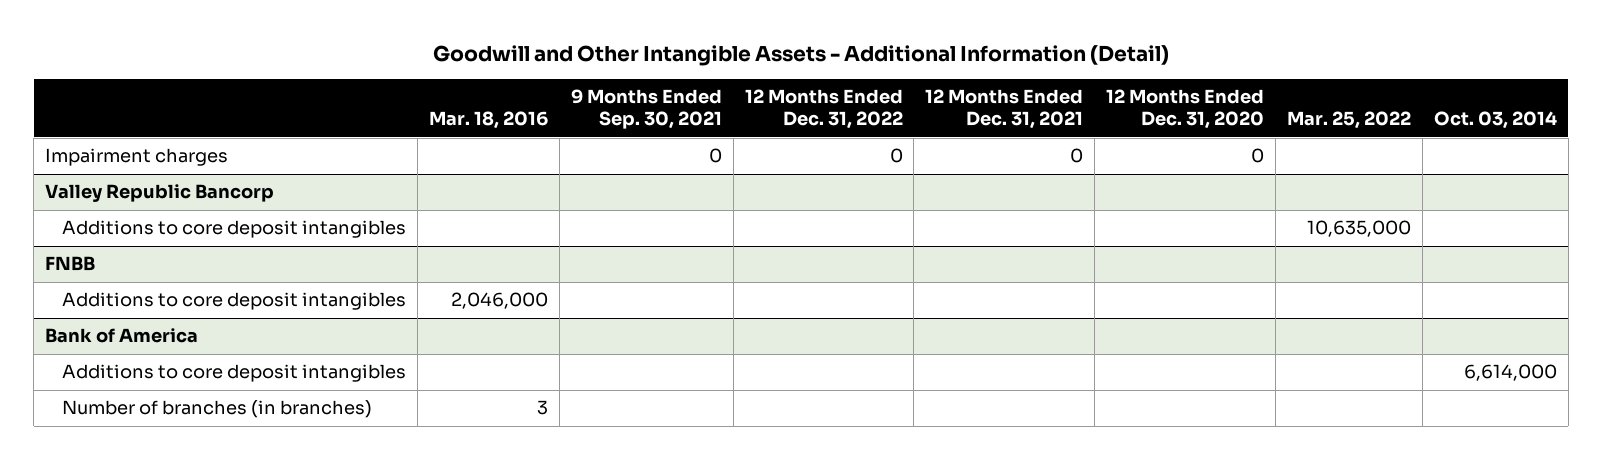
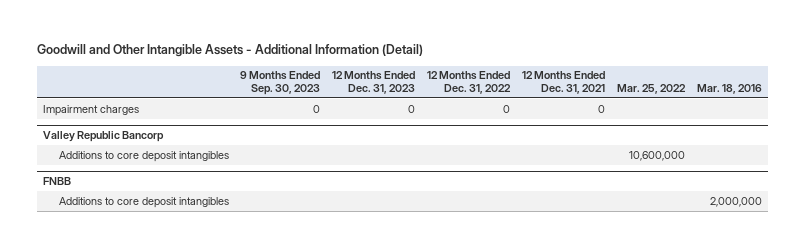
- | Mar. 18, 2016 | 9 Months Ended Sep. 30, 2021 | 12 Months Ended Dec. 31, 2022 | 12 Months Ended Dec. 31, 2021 | 12 Months Ended Dec. 31, 2020 | Mar. 25, 2022 | Oct. 03, 2014
+ | 9 Months Ended Sep. 30, 2023 | 12 Months Ended Dec. 31, 2023 | 12 Months Ended Dec. 31, 2022 | 12 Months Ended Dec. 31, 2021 | Mar. 25, 2022 | Mar. 18, 2016
@ Valley Republic Bancorp
- Additions to core deposit intangibles | | | | | | 10,635,000 |
+ Additions to core deposit intangibles | | | | | 10,600,000 |
@ FNBB
- Additions to core deposit intangibles | 2,046,000 | | | | | |
- Bank of America
- Additions to core deposit intangibles | | | | | | | 6,614,000
- Number of branches (in branches) | 3 | | | | | |
@ FNBB
+ Additions to core deposit intangibles | | | | | | 2,000,000

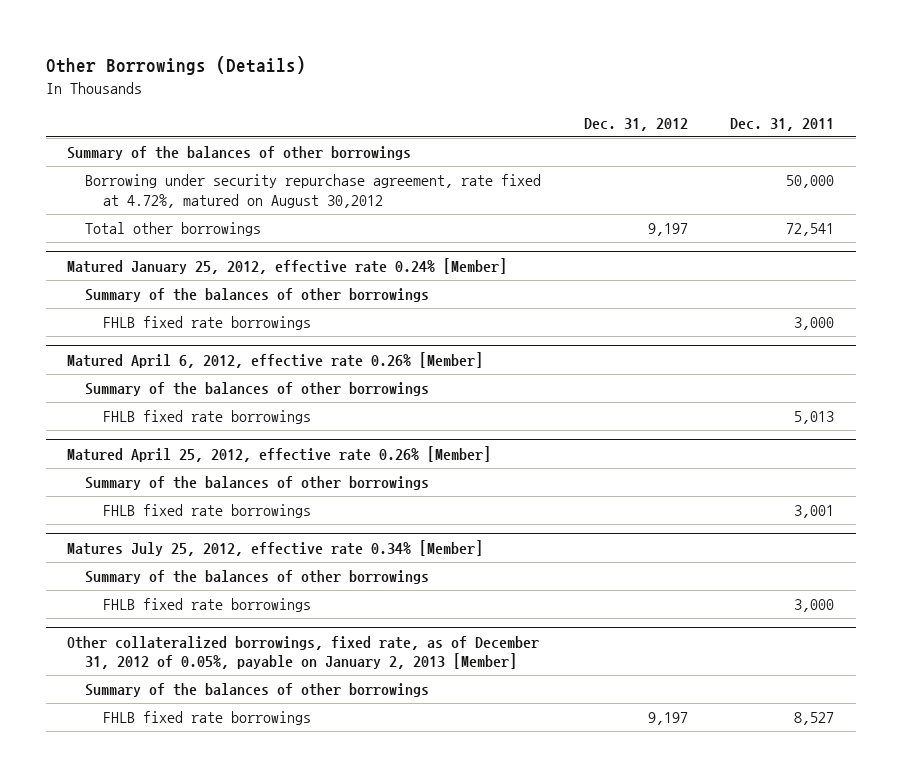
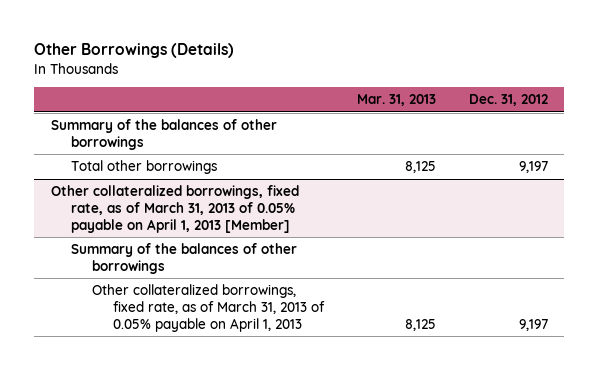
- | Dec. 31, 2012 | Dec. 31, 2011
+ | Mar. 31, 2013 | Dec. 31, 2012
- Borrowing under security repurchase agreement, rate fixed at 4.72%, matured on August 30,2012 | | 50,000
- Matured January 25, 2012, effective rate 0.24% [Member]
- Summary of the balances of other borrowings
- FHLB fixed rate borrowings | | 3,000
- Matured April 6, 2012, effective rate 0.26% [Member]
- Summary of the balances of other borrowings
- FHLB fixed rate borrowings | | 5,013
- Matured April 25, 2012, effective rate 0.26% [Member]
- Summary of the balances of other borrowings
- FHLB fixed rate borrowings | | 3,001
- Matures July 25, 2012, effective rate 0.34% [Member]
- Summary of the balances of other borrowings
- FHLB fixed rate borrowings | | 3,000
- Other collateralized borrowings, fixed rate, as of December 31, 2012 of 0.05%, payable on January 2, 2013 [Member]
+ Other collateralized borrowings, fixed rate, as of March 31, 2013 of 0.05% payable on April 1, 2013 [Member]
- FHLB fixed rate borrowings | 9,197 | 8,527
+ Other collateralized borrowings, fixed rate, as of March 31, 2013 of 0.05% payable on April 1, 2013 | 8,125 | 9,197

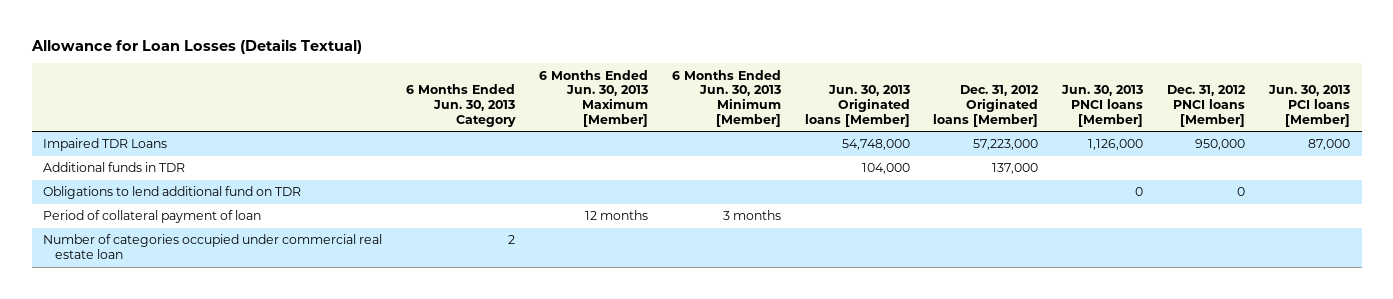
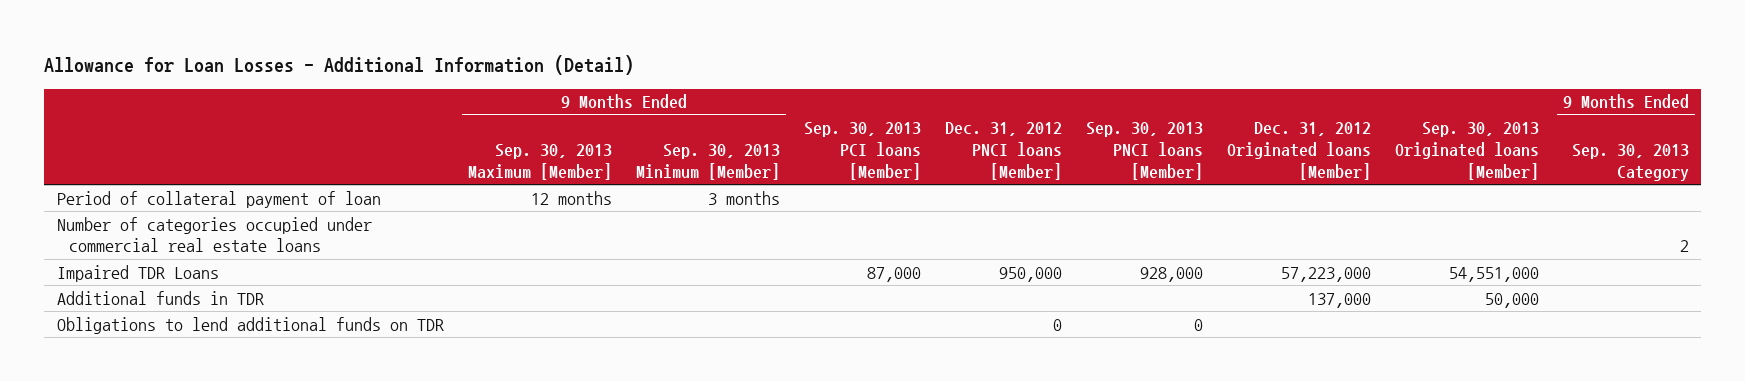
- Allowance for Loan Losses (Details Textual)
+ Allowance for Loan Losses - Additional Information (Detail)
- | 6 Months Ended Jun. 30, 2013 Category | 6 Months Ended Jun. 30, 2013 Maximum [Member] | 6 Months Ended Jun. 30, 2013 Minimum [Member] | Jun. 30, 2013 Originated loans [Member] | Dec. 31, 2012 Originated loans [Member] | Jun. 30, 2013 PNCI loans [Member] | Dec. 31, 2012 PNCI loans [Member] | Jun. 30, 2013 PCI loans [Member]
+ | 9 Months Ended Sep. 30, 2013 Maximum [Member] | 9 Months Ended Sep. 30, 2013 Minimum [Member] | Sep. 30, 2013 PCI loans [Member] | Dec. 31, 2012 PNCI loans [Member] | Sep. 30, 2013 PNCI loans [Member] | Dec. 31, 2012 Originated loans [Member] | Sep. 30, 2013 Originated loans [Member] | 9 Months Ended Sep. 30, 2013 Category
moved up: Period of collateral payment of loan | 12 months | 3 months | | | | | |
+ Number of categories occupied under commercial real estate loans | | | | | | | | 2
- Obligations to lend additional fund on TDR | | | | | | 0 | 0 |
- Number of categories occupied under commercial real estate loan | 2 | | | | | | |
+ Obligations to lend additional funds on TDR | | | | 0 | 0 | | |

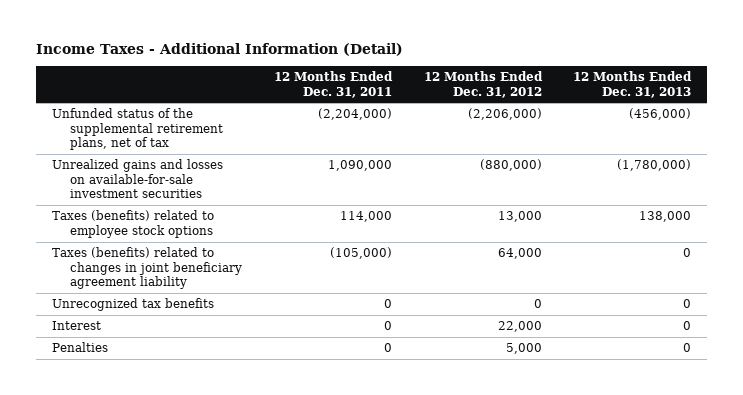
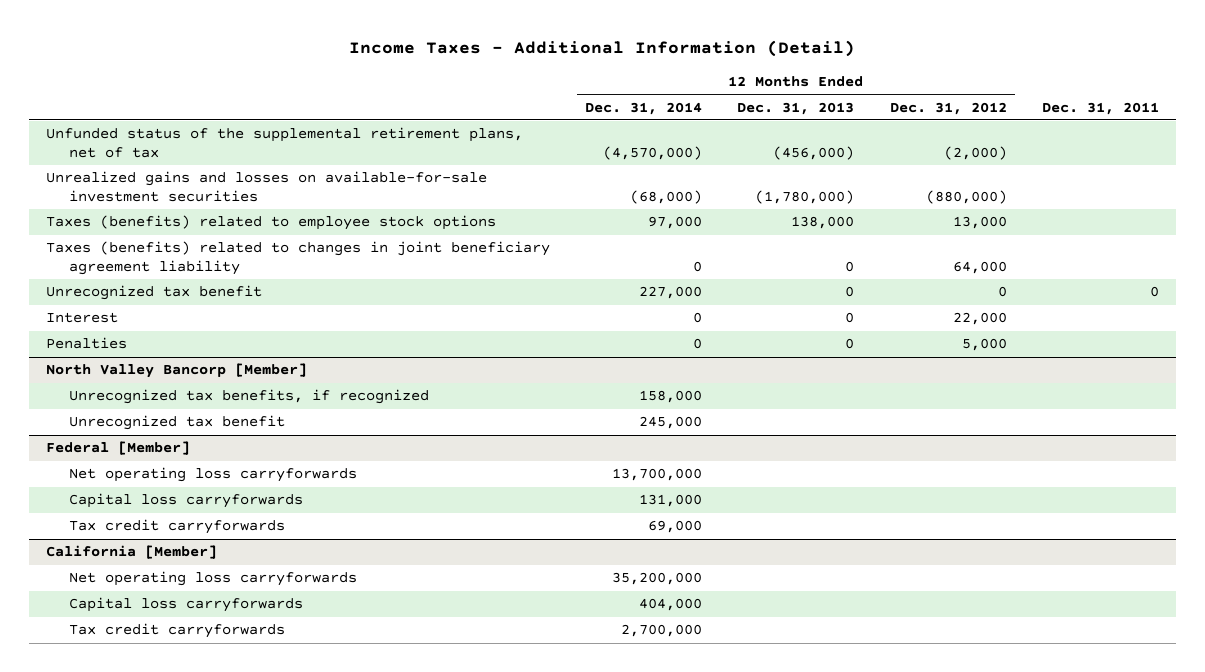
- | 12 Months Ended Dec. 31, 2011 | 12 Months Ended Dec. 31, 2012 | 12 Months Ended Dec. 31, 2013
+ | 12 Months Ended Dec. 31, 2014 | 12 Months Ended Dec. 31, 2013 | 12 Months Ended Dec. 31, 2012 | Dec. 31, 2011
- Unfunded status of the supplemental retirement plans, net of tax | (2,204,000) | (2,206,000) | (456,000)
+ Unfunded status of the supplemental retirement plans, net of tax | (4,570,000) | (456,000) | (2,000) |
- Unrecognized tax benefits | 0 | 0 | 0
+ Unrecognized tax benefit | 227,000 | 0 | 0 | 0
+ North Valley Bancorp [Member]
+ Unrecognized tax benefits, if recognized | 158,000 | | |
+ Unrecognized tax benefit | 245,000 | | |
+ Federal [Member]
+ Net operating loss carryforwards | 13,700,000 | | |
+ Capital loss carryforwards | 131,000 | | |
+ Tax credit carryforwards | 69,000 | | |
+ California [Member]
+ Net operating loss carryforwards | 35,200,000 | | |
+ Capital loss carryforwards | 404,000 | | |
+ Tax credit carryforwards | 2,700,000 | | |

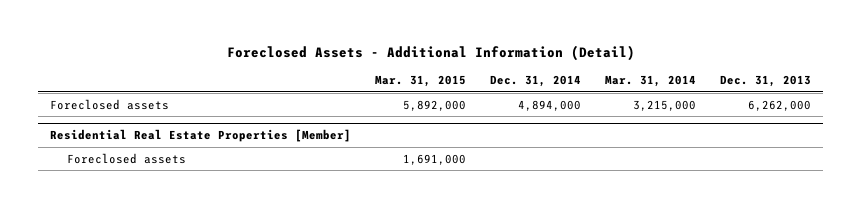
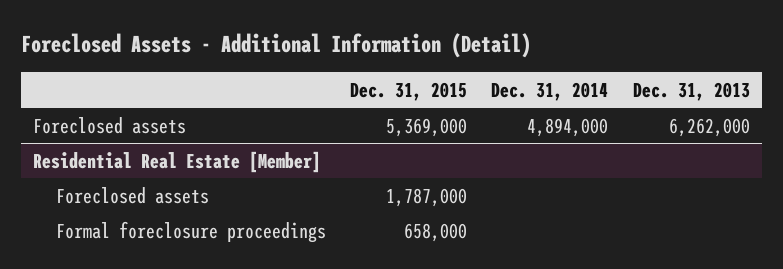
- | Mar. 31, 2015 | Dec. 31, 2014 | Mar. 31, 2014 | Dec. 31, 2013
+ | Dec. 31, 2015 | Dec. 31, 2014 | Dec. 31, 2013
- Residential Real Estate Properties [Member]
+ Residential Real Estate [Member]
+ Formal foreclosure proceedings | 658,000 | |

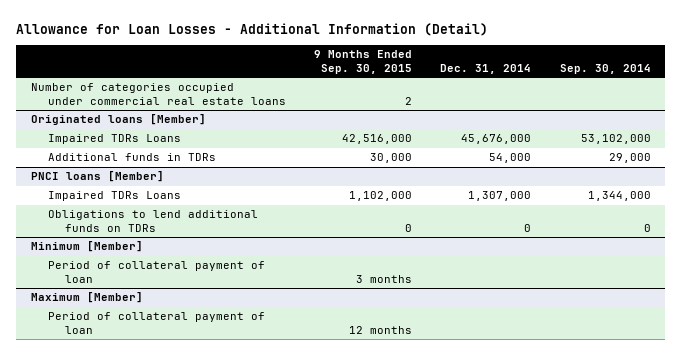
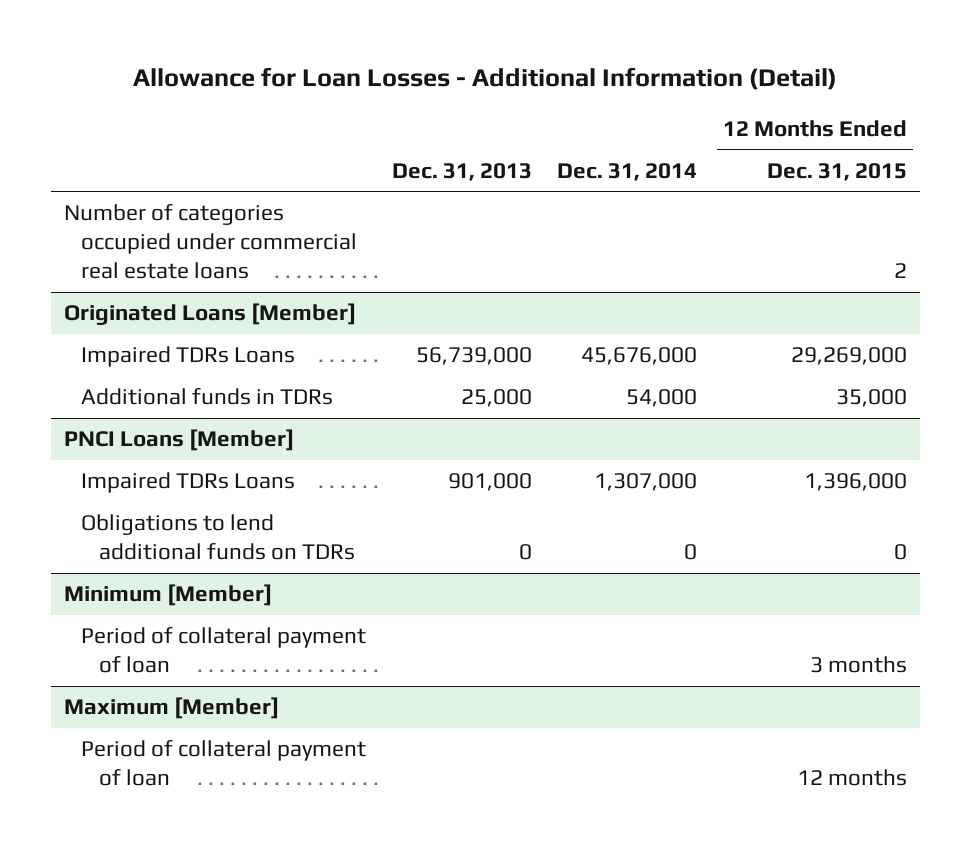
- | 9 Months Ended Sep. 30, 2015 | Dec. 31, 2014 | Sep. 30, 2014
+ | Dec. 31, 2013 | Dec. 31, 2014 | 12 Months Ended Dec. 31, 2015
- Originated loans [Member]
+ Originated Loans [Member]
- PNCI loans [Member]
+ PNCI Loans [Member]

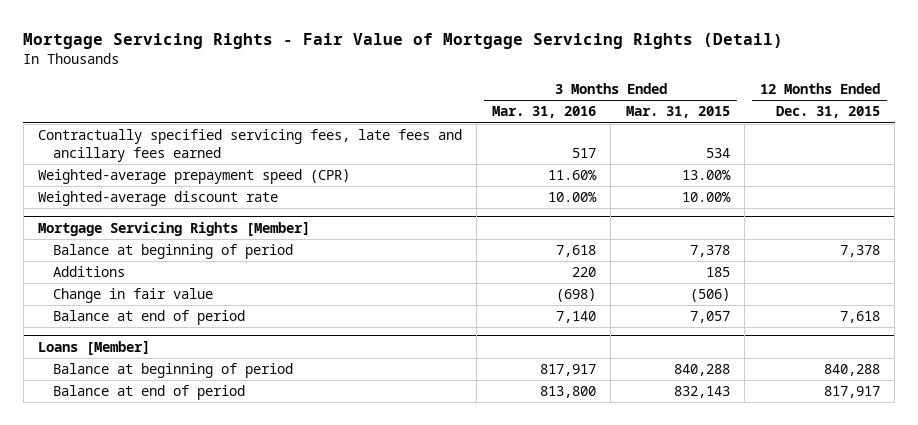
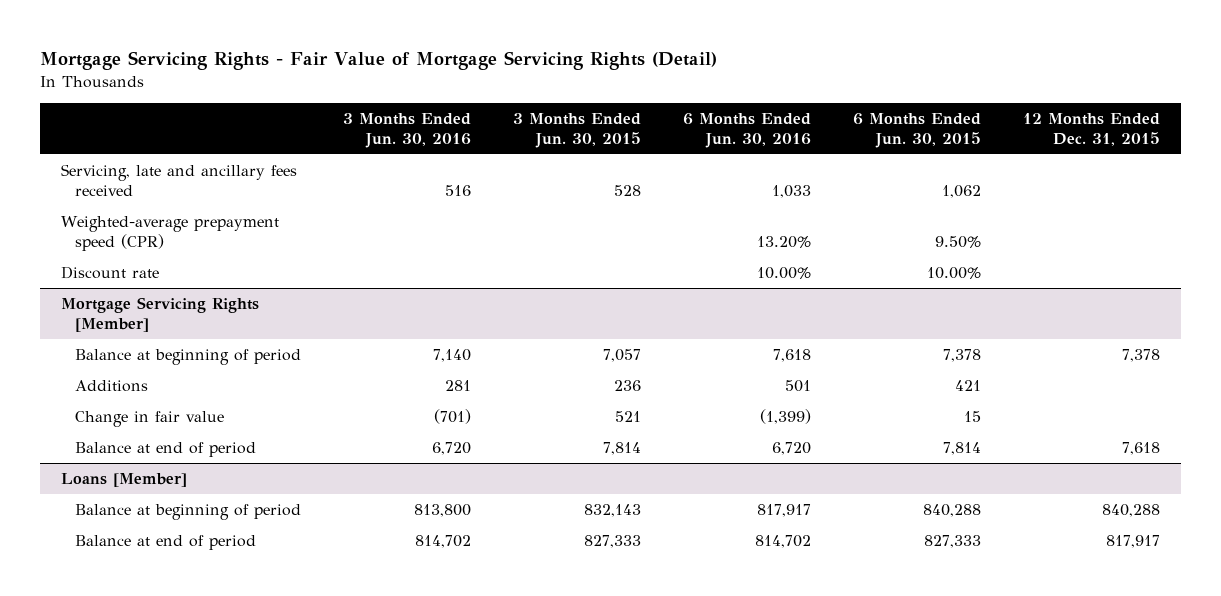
- | 3 Months Ended Mar. 31, 2016 | 3 Months Ended Mar. 31, 2015 | 12 Months Ended Dec. 31, 2015
+ | 3 Months Ended Jun. 30, 2016 | 3 Months Ended Jun. 30, 2015 | 6 Months Ended Jun. 30, 2016 | 6 Months Ended Jun. 30, 2015 | 12 Months Ended Dec. 31, 2015
- Contractually specified servicing fees, late fees and ancillary fees earned | 517 | 534 |
+ Servicing, late and ancillary fees received | 516 | 528 | 1,033 | 1,062 |
- Weighted-average discount rate | 10.00% | 10.00% |
+ Discount rate | | | 10.00% | 10.00% |

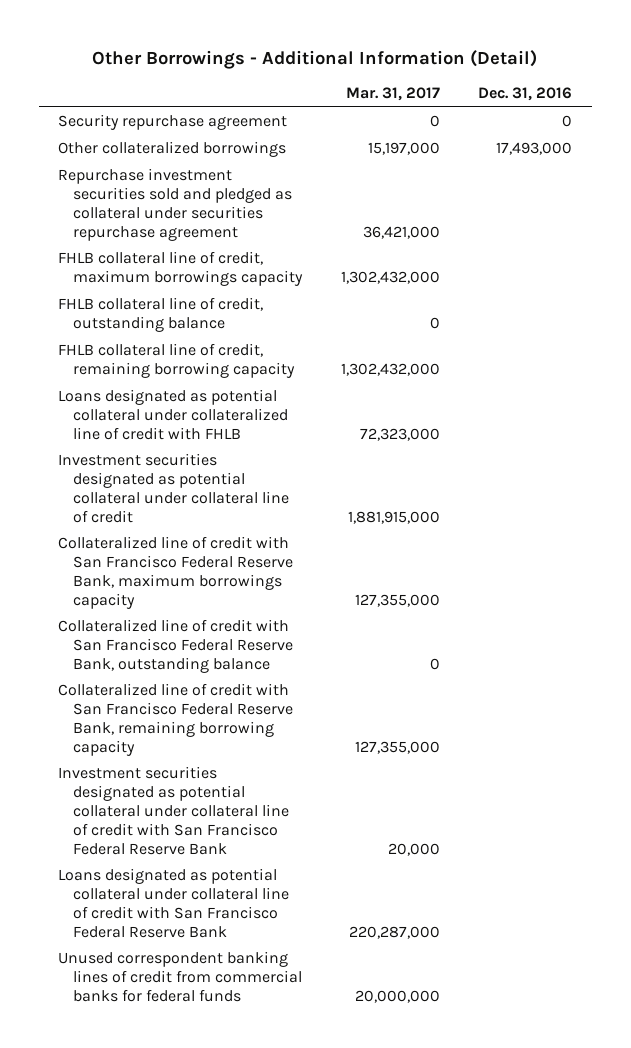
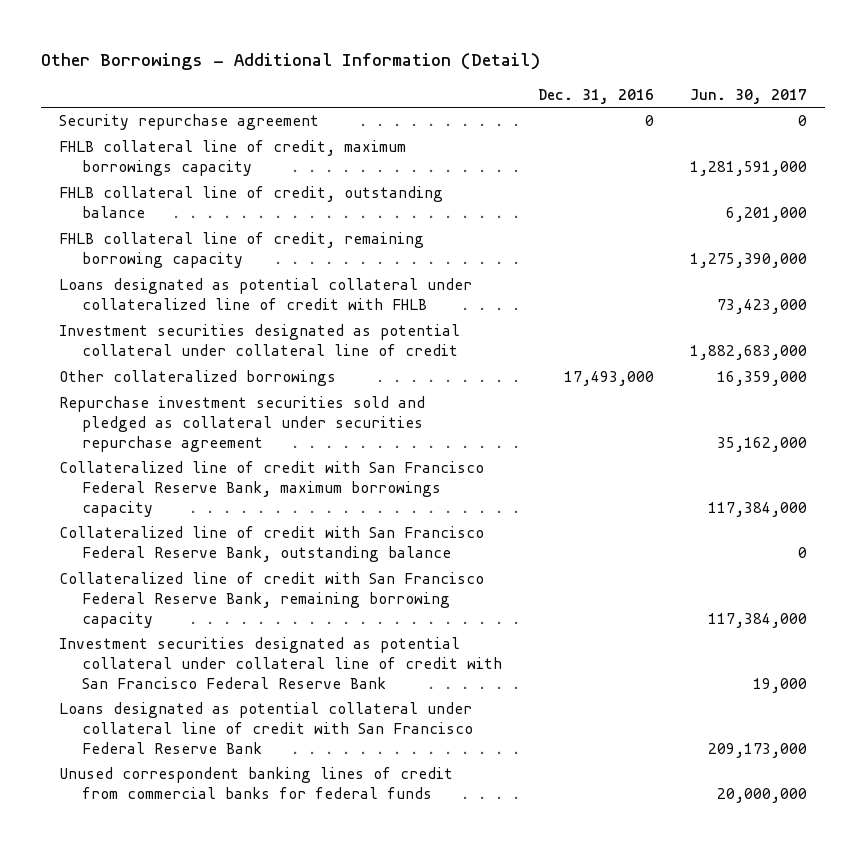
- | Mar. 31, 2017 | Dec. 31, 2016
+ | Dec. 31, 2016 | Jun. 30, 2017
moved down: Other collateralized borrowings | 17,493,000 | 16,359,000
moved down: Repurchase investment securities sold and pledged as collateral under securities repurchase agreement | | 35,162,000

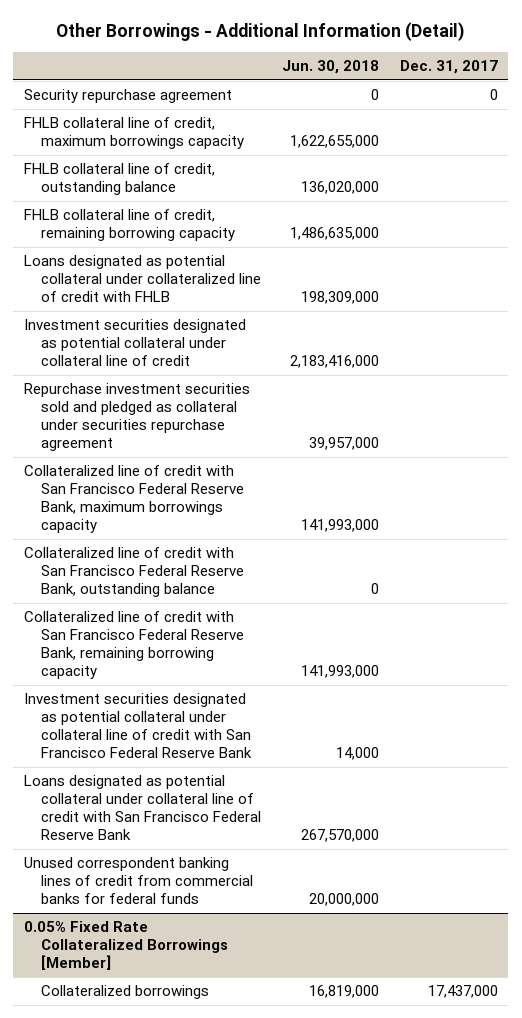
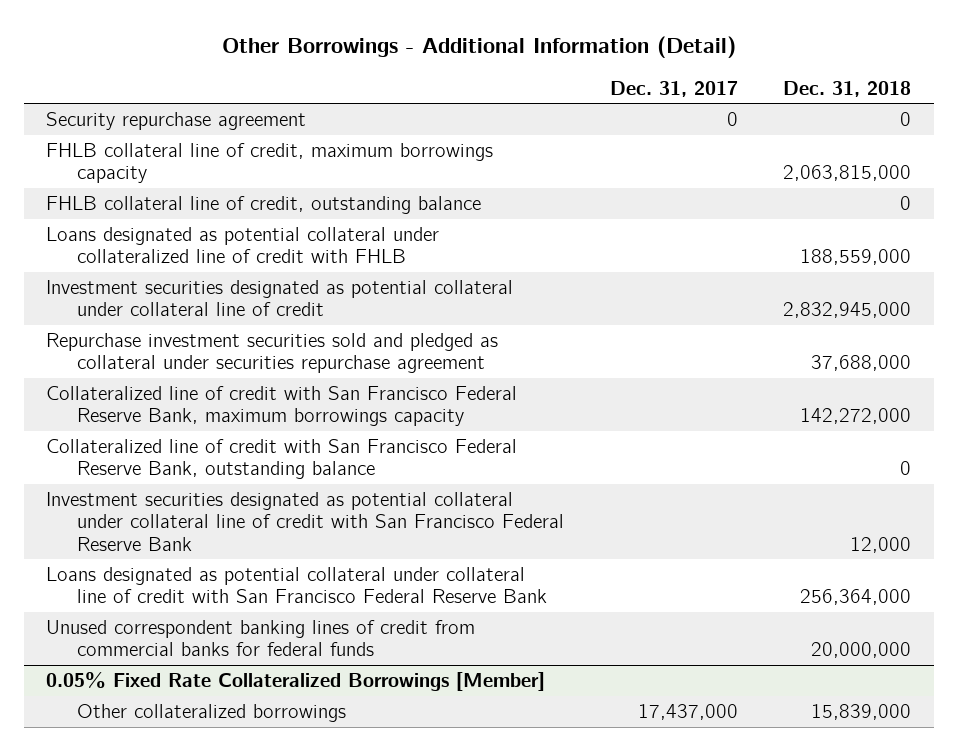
- | Jun. 30, 2018 | Dec. 31, 2017
+ | Dec. 31, 2017 | Dec. 31, 2018
- FHLB collateral line of credit, remaining borrowing capacity | 1,486,635,000 |
- Collateralized line of credit with San Francisco Federal Reserve Bank, remaining borrowing capacity | 141,993,000 |
@ 0.05% Fixed Rate Collateralized Borrowings [Member]
- Collateralized borrowings | 16,819,000 | 17,437,000
+ Other collateralized borrowings | 17,437,000 | 15,839,000

